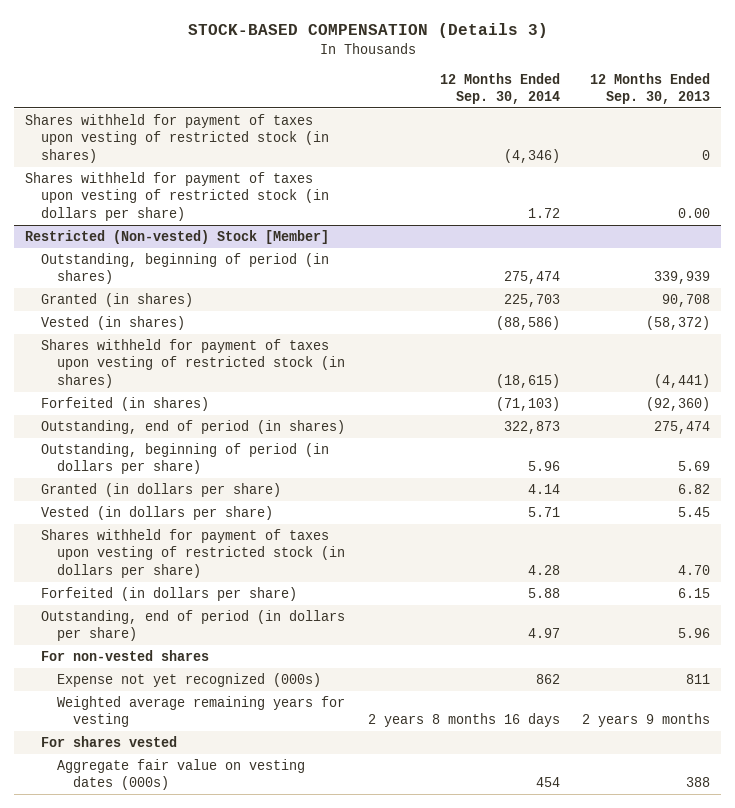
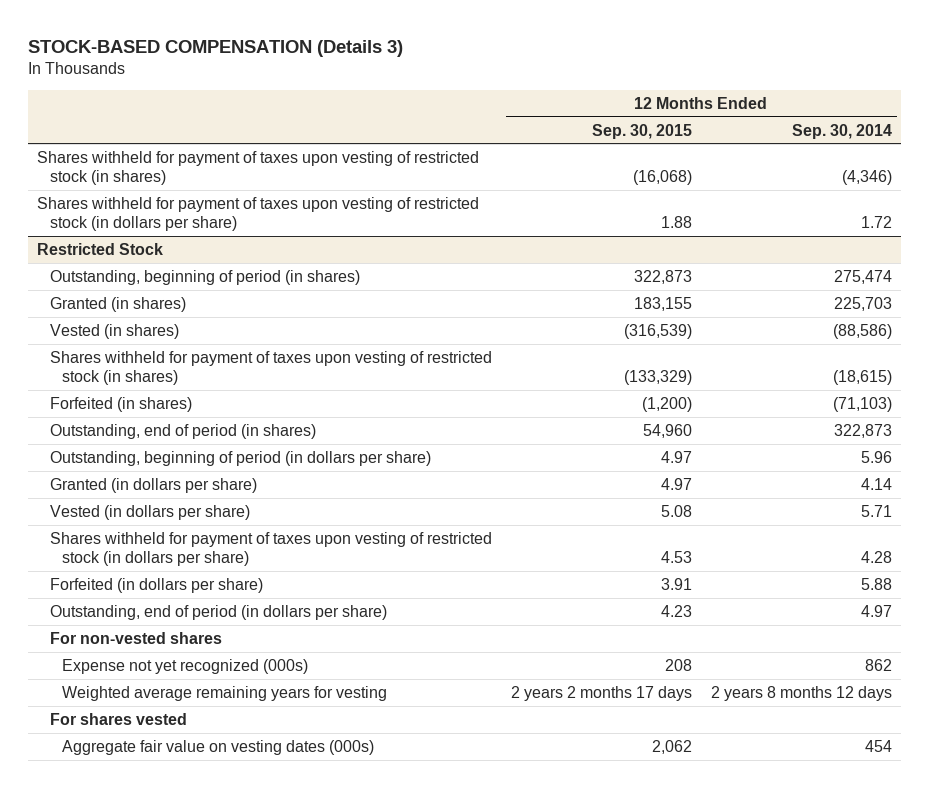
- | 12 Months Ended Sep. 30, 2014 | 12 Months Ended Sep. 30, 2013
+ | 12 Months Ended Sep. 30, 2015 | 12 Months Ended Sep. 30, 2014
- Restricted (Non-vested) Stock [Member]
+ Restricted Stock
- Weighted average remaining years for vesting | 2 years 8 months 16 days | 2 years 9 months
+ Weighted average remaining years for vesting | 2 years 2 months 17 days | 2 years 8 months 12 days

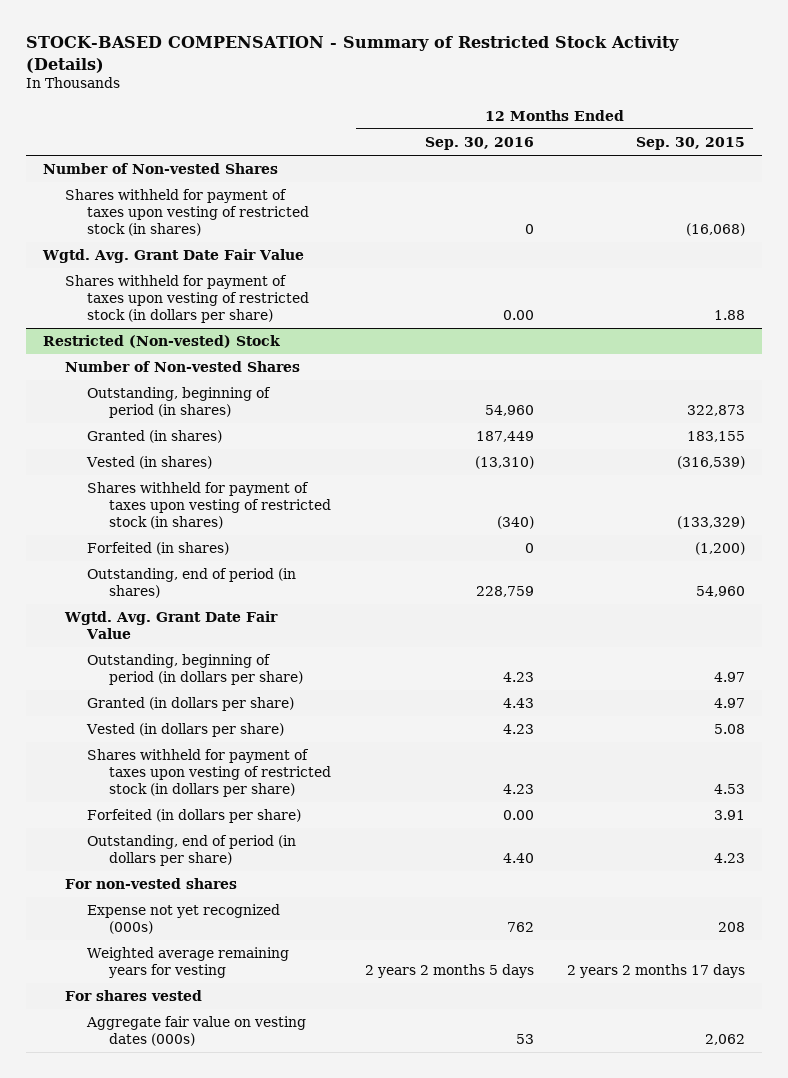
- STOCK-BASED COMPENSATION (Details 3)
+ STOCK-BASED COMPENSATION - Summary of Restricted Stock Activity (Details)
- | 12 Months Ended Sep. 30, 2015 | 12 Months Ended Sep. 30, 2014
+ | 12 Months Ended Sep. 30, 2016 | 12 Months Ended Sep. 30, 2015
+ Number of Non-vested Shares
+ Wgtd. Avg. Grant Date Fair Value
- Restricted Stock
+ Restricted (Non-vested) Stock
+ Number of Non-vested Shares
+ Wgtd. Avg. Grant Date Fair Value

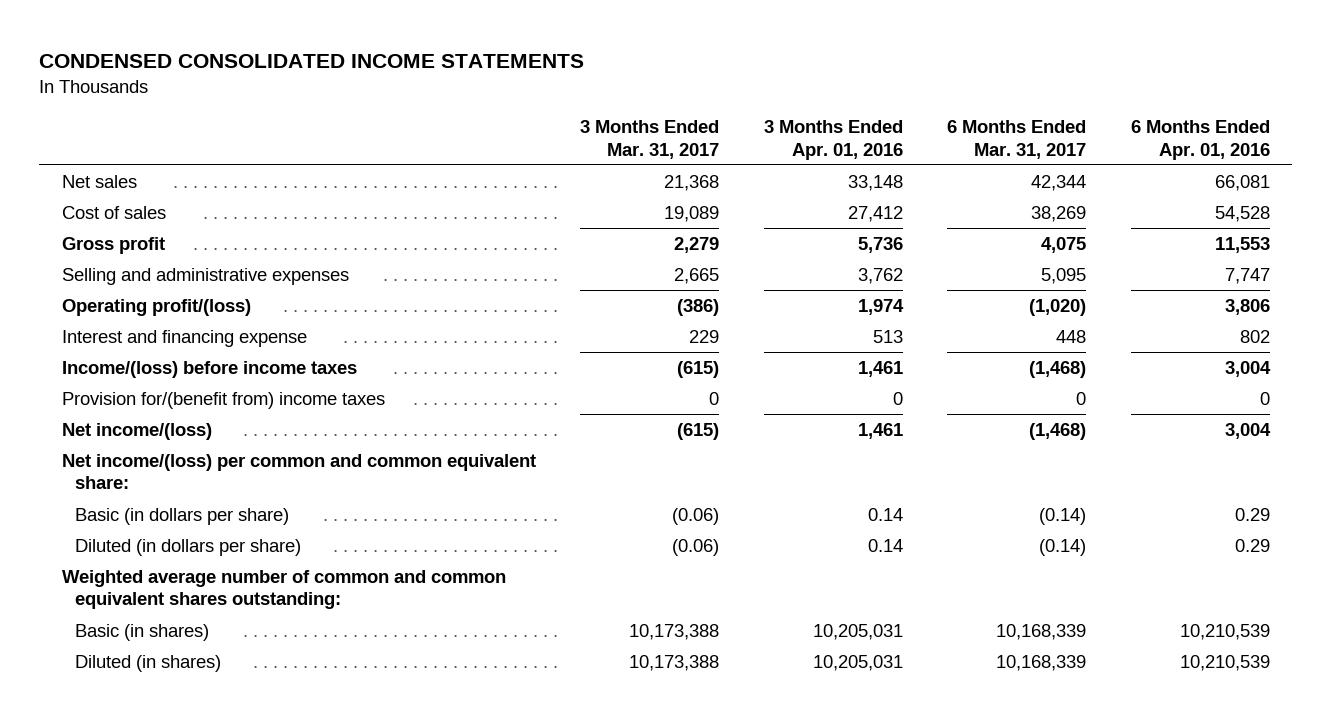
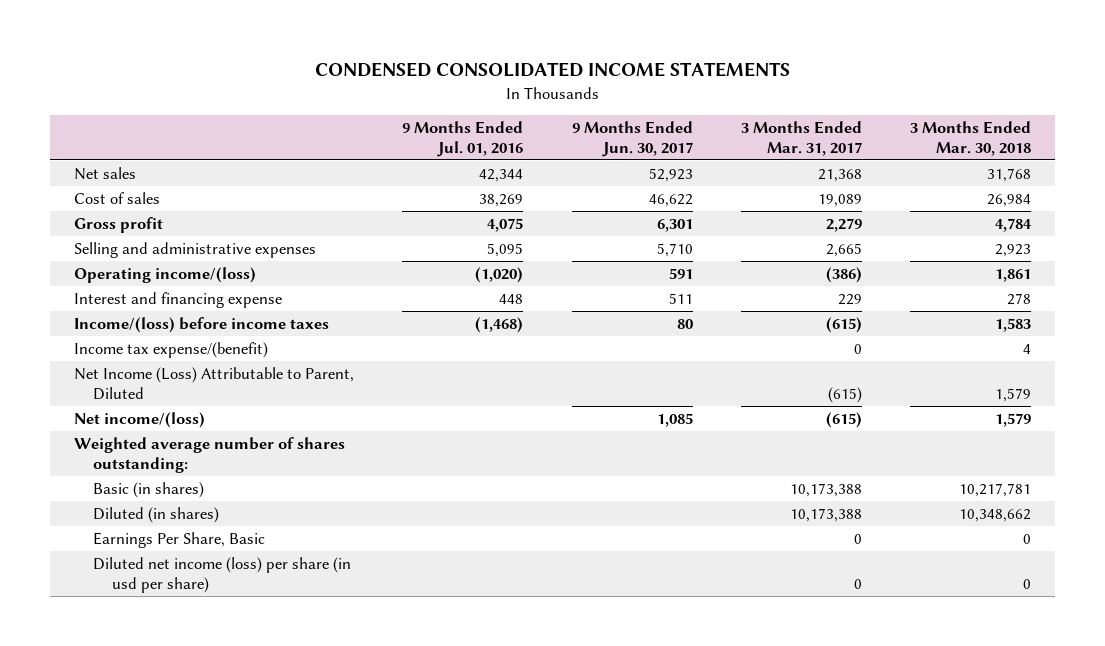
- | 3 Months Ended Mar. 31, 2017 | 3 Months Ended Apr. 01, 2016 | 6 Months Ended Mar. 31, 2017 | 6 Months Ended Apr. 01, 2016
+ | 9 Months Ended Jul. 01, 2016 | 9 Months Ended Jun. 30, 2017 | 3 Months Ended Mar. 31, 2017 | 3 Months Ended Mar. 30, 2018
- Operating profit/(loss) | (386) | 1,974 | (1,020) | 3,806
+ Operating income/(loss) | (1,020) | 591 | (386) | 1,861
- Provision for/(benefit from) income taxes | 0 | 0 | 0 | 0
+ Income tax expense/(benefit) | | | 0 | 4
+ Net Income (Loss) Attributable to Parent, Diluted | | | (615) | 1,579
- Net income/(loss) per common and common equivalent share:
- Basic (in dollars per share) | (0.06) | 0.14 | (0.14) | 0.29
- Diluted (in dollars per share) | (0.06) | 0.14 | (0.14) | 0.29
- Weighted average number of common and common equivalent shares outstanding:
+ Weighted average number of shares outstanding:
+ Earnings Per Share, Basic | | | 0 | 0
+ Diluted net income (loss) per share (in usd per share) | | | 0 | 0

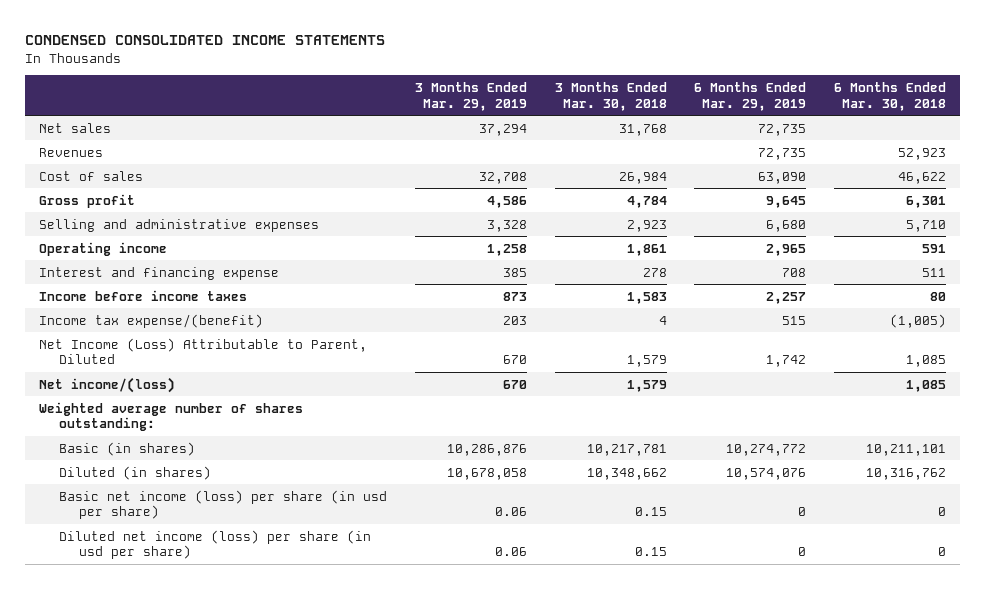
- | 9 Months Ended Jul. 01, 2016 | 9 Months Ended Jun. 30, 2017 | 3 Months Ended Mar. 31, 2017 | 3 Months Ended Mar. 30, 2018
+ | 3 Months Ended Mar. 29, 2019 | 3 Months Ended Mar. 30, 2018 | 6 Months Ended Mar. 29, 2019 | 6 Months Ended Mar. 30, 2018
+ Revenues | | | 72,735 | 52,923
- Operating income/(loss) | (1,020) | 591 | (386) | 1,861
+ Operating income | 1,258 | 1,861 | 2,965 | 591
- Income/(loss) before income taxes | (1,468) | 80 | (615) | 1,583
+ Income before income taxes | 873 | 1,583 | 2,257 | 80
- Earnings Per Share, Basic | | | 0 | 0
- Diluted net income (loss) per share (in usd per share) | | | 0 | 0
+ Basic net income (loss) per share (in usd per share) | 0.06 | 0.15 | 0 | 0
+ Diluted net income (loss) per share (in usd per share) | 0.06 | 0.15 | 0 | 0

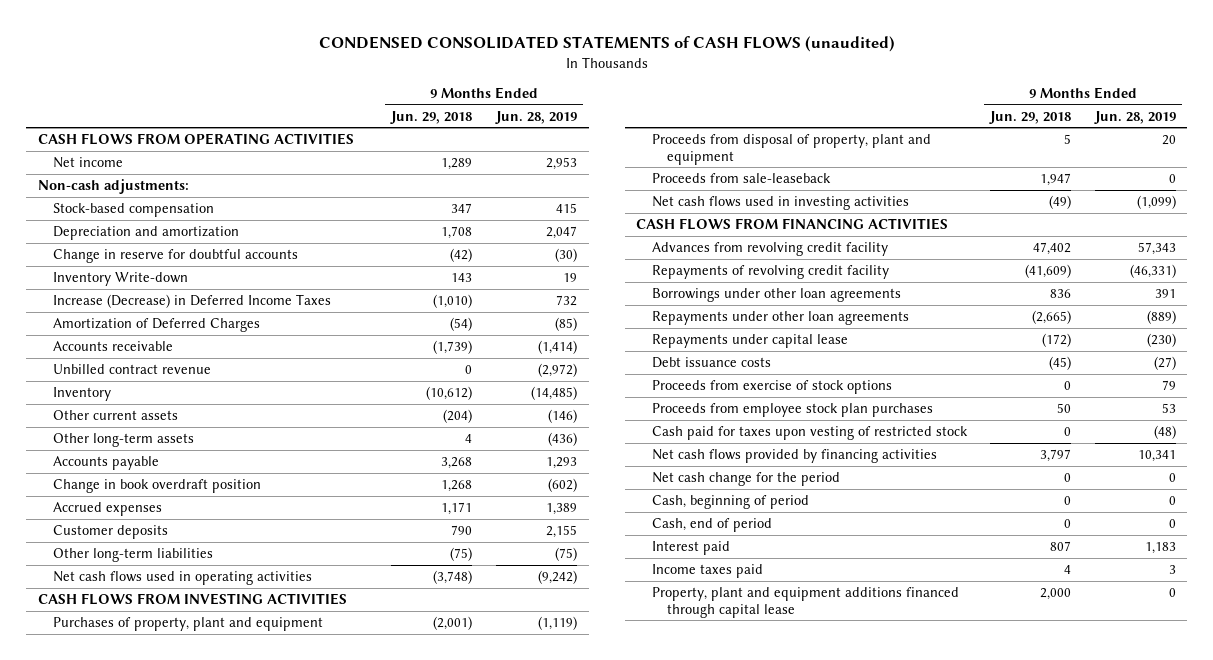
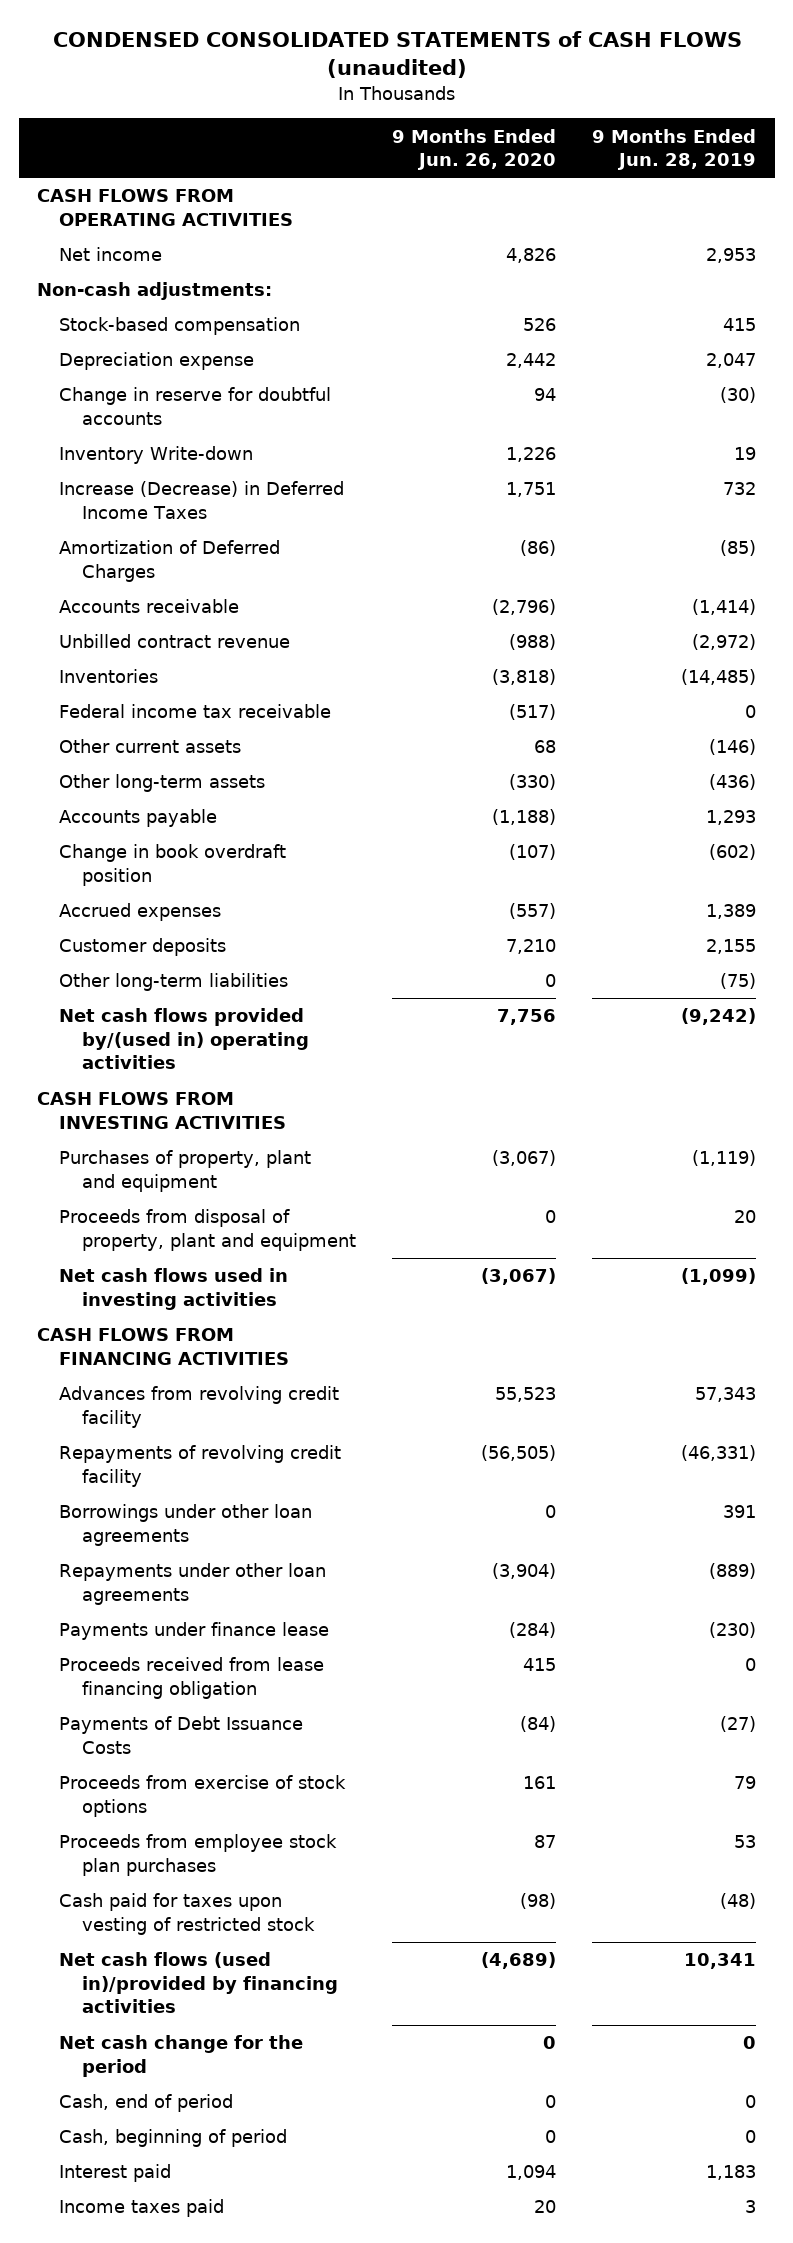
- | 9 Months Ended Jun. 29, 2018 | 9 Months Ended Jun. 28, 2019
+ | 9 Months Ended Jun. 26, 2020 | 9 Months Ended Jun. 28, 2019
- Depreciation and amortization | 1,708 | 2,047
+ Depreciation expense | 2,442 | 2,047
- Inventory | (10,612) | (14,485)
+ Inventories | (3,818) | (14,485)
+ Federal income tax receivable | (517) | 0
- Net cash flows used in operating activities | (3,748) | (9,242)
+ Net cash flows provided by/(used in) operating activities | 7,756 | (9,242)
- Proceeds from sale-leaseback | 1,947 | 0
- Repayments under capital lease | (172) | (230)
- Debt issuance costs | (45) | (27)
+ Payments under finance lease | (284) | (230)
+ Proceeds received from lease financing obligation | 415 | 0
+ Payments of Debt Issuance Costs | (84) | (27)
- Net cash flows provided by financing activities | 3,797 | 10,341
+ Net cash flows (used in)/provided by financing activities | (4,689) | 10,341
moved down: Cash, beginning of period | 0 | 0
- Property, plant and equipment additions financed through capital lease | 2,000 | 0

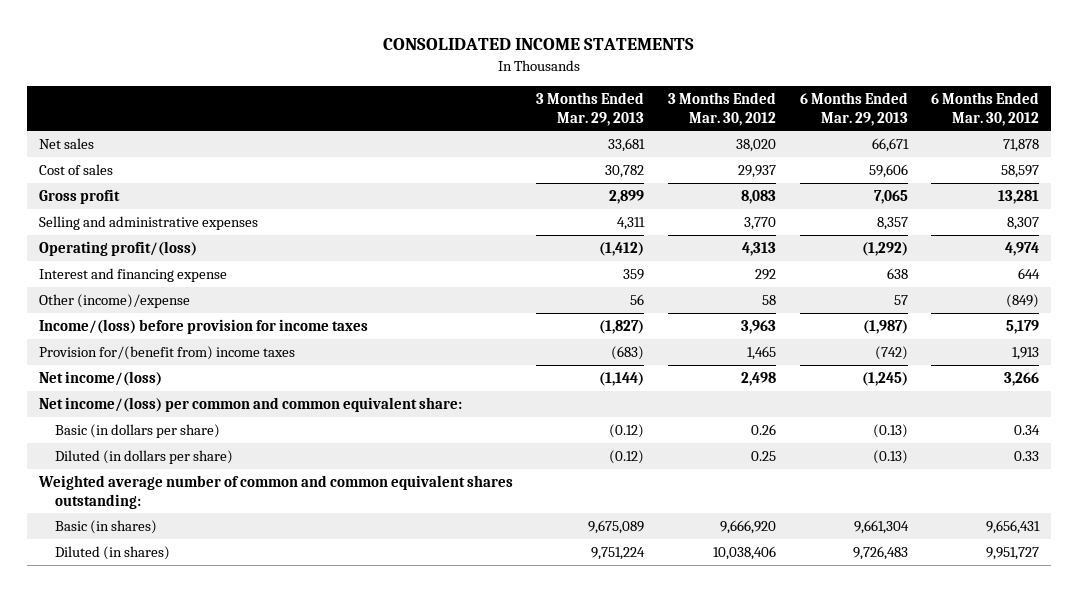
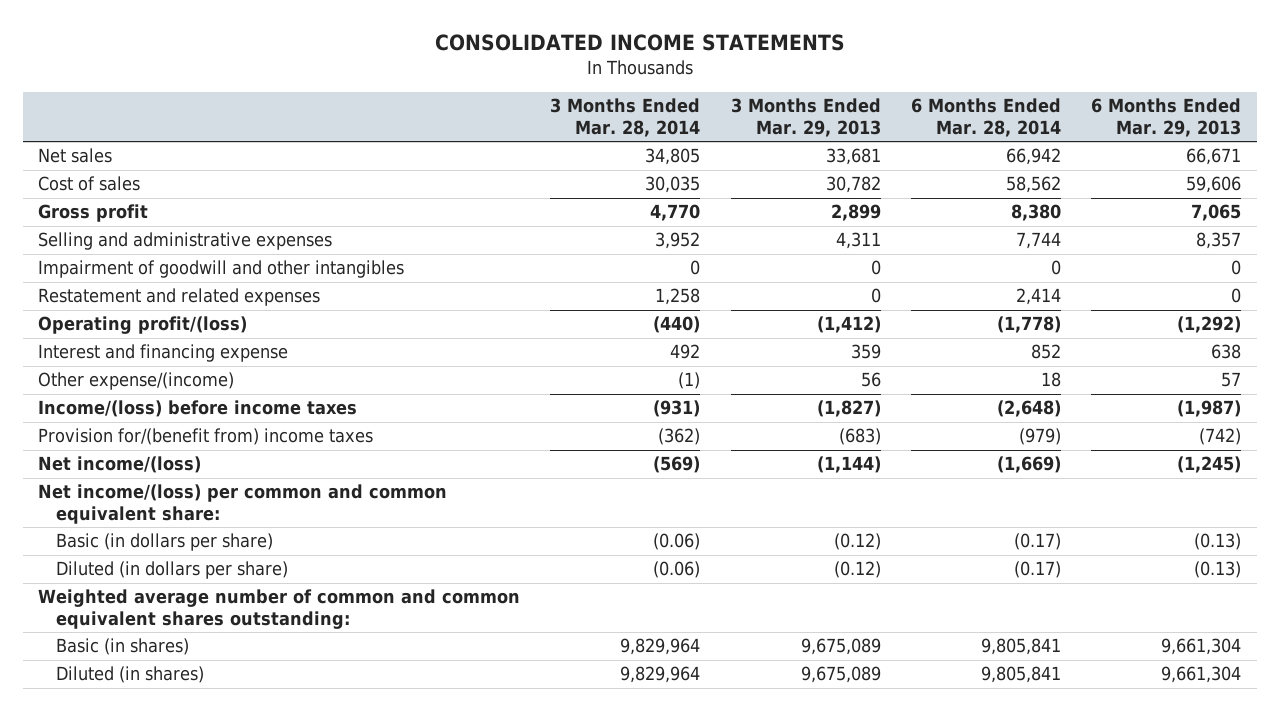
- | 3 Months Ended Mar. 29, 2013 | 3 Months Ended Mar. 30, 2012 | 6 Months Ended Mar. 29, 2013 | 6 Months Ended Mar. 30, 2012
+ | 3 Months Ended Mar. 28, 2014 | 3 Months Ended Mar. 29, 2013 | 6 Months Ended Mar. 28, 2014 | 6 Months Ended Mar. 29, 2013
+ Impairment of goodwill and other intangibles | 0 | 0 | 0 | 0
+ Restatement and related expenses | 1,258 | 0 | 2,414 | 0
- Other (income)/expense | 56 | 58 | 57 | (849)
- Income/(loss) before provision for income taxes | (1,827) | 3,963 | (1,987) | 5,179
+ Other expense/(income) | (1) | 56 | 18 | 57
+ Income/(loss) before income taxes | (931) | (1,827) | (2,648) | (1,987)
- Diluted (in shares) | 9,751,224 | 10,038,406 | 9,726,483 | 9,951,727
+ Diluted (in shares) | 9,829,964 | 9,675,089 | 9,805,841 | 9,661,304

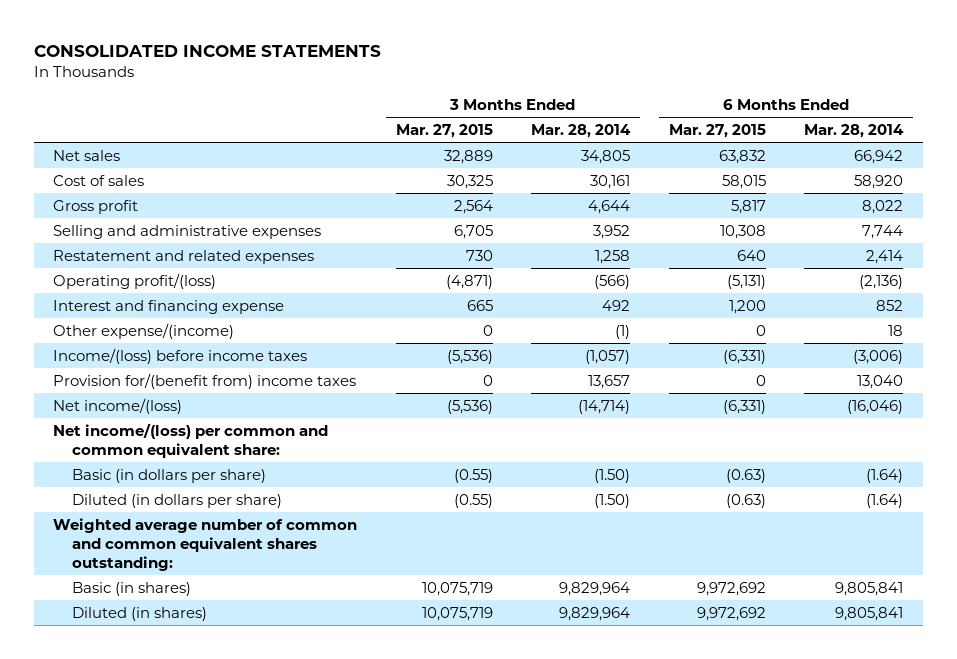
- | 3 Months Ended Mar. 28, 2014 | 3 Months Ended Mar. 29, 2013 | 6 Months Ended Mar. 28, 2014 | 6 Months Ended Mar. 29, 2013
+ | 3 Months Ended Mar. 27, 2015 | 3 Months Ended Mar. 28, 2014 | 6 Months Ended Mar. 27, 2015 | 6 Months Ended Mar. 28, 2014
- Cost of sales | 30,035 | 30,782 | 58,562 | 59,606
- Gross profit | 4,770 | 2,899 | 8,380 | 7,065
+ Cost of sales | 30,325 | 30,161 | 58,015 | 58,920
+ Gross profit | 2,564 | 4,644 | 5,817 | 8,022
- Impairment of goodwill and other intangibles | 0 | 0 | 0 | 0
- Operating profit/(loss) | (440) | (1,412) | (1,778) | (1,292)
+ Operating profit/(loss) | (4,871) | (566) | (5,131) | (2,136)
- Income/(loss) before income taxes | (931) | (1,827) | (2,648) | (1,987)
- Provision for/(benefit from) income taxes | (362) | (683) | (979) | (742)
- Net income/(loss) | (569) | (1,144) | (1,669) | (1,245)
+ Income/(loss) before income taxes | (5,536) | (1,057) | (6,331) | (3,006)
+ Provision for/(benefit from) income taxes | 0 | 13,657 | 0 | 13,040
+ Net income/(loss) | (5,536) | (14,714) | (6,331) | (16,046)
- Basic (in dollars per share) | (0.06) | (0.12) | (0.17) | (0.13)
- Diluted (in dollars per share) | (0.06) | (0.12) | (0.17) | (0.13)
+ Basic (in dollars per share) | (0.55) | (1.50) | (0.63) | (1.64)
+ Diluted (in dollars per share) | (0.55) | (1.50) | (0.63) | (1.64)

